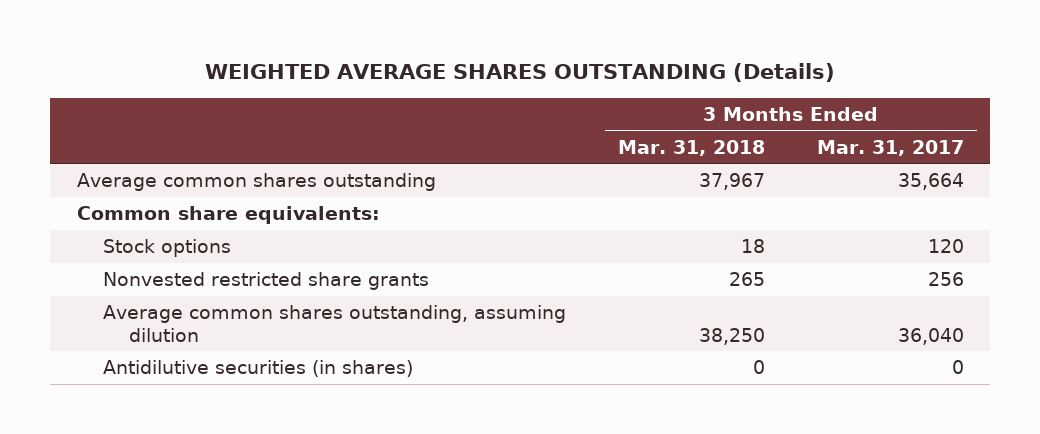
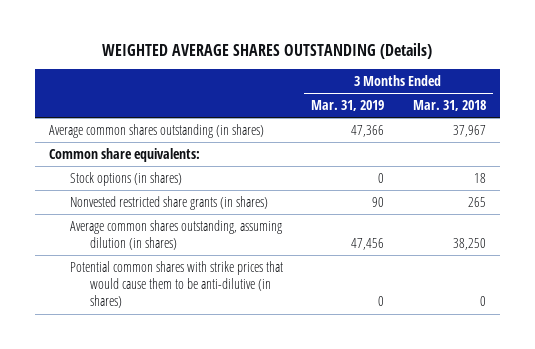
- | 3 Months Ended Mar. 31, 2018 | 3 Months Ended Mar. 31, 2017
+ | 3 Months Ended Mar. 31, 2019 | 3 Months Ended Mar. 31, 2018
- Average common shares outstanding | 37,967 | 35,664
+ Average common shares outstanding (in shares) | 47,366 | 37,967
- Stock options | 18 | 120
- Nonvested restricted share grants | 265 | 256
- Average common shares outstanding, assuming dilution | 38,250 | 36,040
- Antidilutive securities (in shares) | 0 | 0
+ Stock options (in shares) | 0 | 18
+ Nonvested restricted share grants (in shares) | 90 | 265
+ Average common shares outstanding, assuming dilution (in shares) | 47,456 | 38,250
+ Potential common shares with strike prices that would cause them to be anti-dilutive (in shares) | 0 | 0

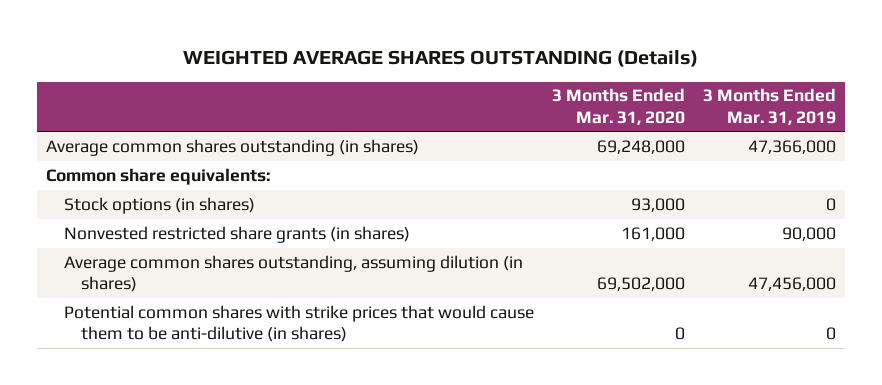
- | 3 Months Ended Mar. 31, 2019 | 3 Months Ended Mar. 31, 2018
+ | 3 Months Ended Mar. 31, 2020 | 3 Months Ended Mar. 31, 2019
- Average common shares outstanding (in shares) | 47,366 | 37,967
+ Average common shares outstanding (in shares) | 69,248,000 | 47,366,000
- Nonvested restricted share grants (in shares) | 90 | 265
- Average common shares outstanding, assuming dilution (in shares) | 47,456 | 38,250
+ Nonvested restricted share grants (in shares) | 161,000 | 90,000
+ Average common shares outstanding, assuming dilution (in shares) | 69,502,000 | 47,456,000

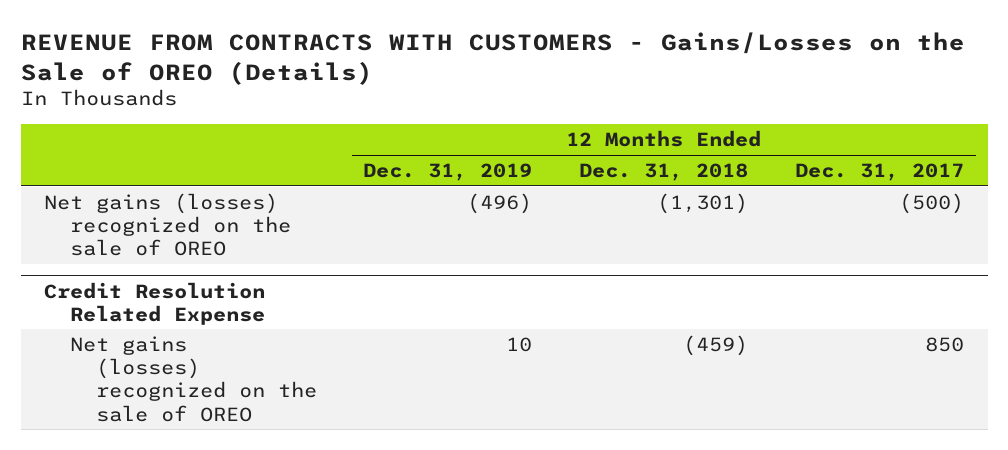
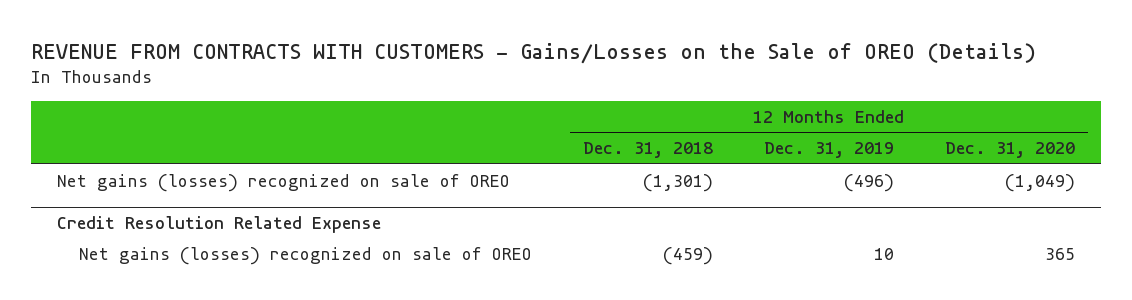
- | 12 Months Ended Dec. 31, 2019 | 12 Months Ended Dec. 31, 2018 | 12 Months Ended Dec. 31, 2017
+ | 12 Months Ended Dec. 31, 2018 | 12 Months Ended Dec. 31, 2019 | 12 Months Ended Dec. 31, 2020
- Net gains (losses) recognized on the sale of OREO | (496) | (1,301) | (500)
+ Net gains (losses) recognized on sale of OREO | (1,301) | (496) | (1,049)
@ Credit Resolution Related Expense
- Net gains (losses) recognized on the sale of OREO | 10 | (459) | 850
+ Net gains (losses) recognized on sale of OREO | (459) | 10 | 365

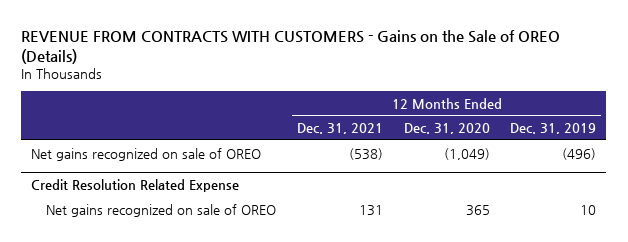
- REVENUE FROM CONTRACTS WITH CUSTOMERS - Gains/Losses on the Sale of OREO (Details)
+ REVENUE FROM CONTRACTS WITH CUSTOMERS - Gains on the Sale of OREO (Details)
- | 12 Months Ended Dec. 31, 2018 | 12 Months Ended Dec. 31, 2019 | 12 Months Ended Dec. 31, 2020
+ | 12 Months Ended Dec. 31, 2021 | 12 Months Ended Dec. 31, 2020 | 12 Months Ended Dec. 31, 2019
- Net gains (losses) recognized on sale of OREO | (1,301) | (496) | (1,049)
+ Net gains recognized on sale of OREO | (538) | (1,049) | (496)
@ Credit Resolution Related Expense
- Net gains (losses) recognized on sale of OREO | (459) | 10 | 365
+ Net gains recognized on sale of OREO | 131 | 365 | 10

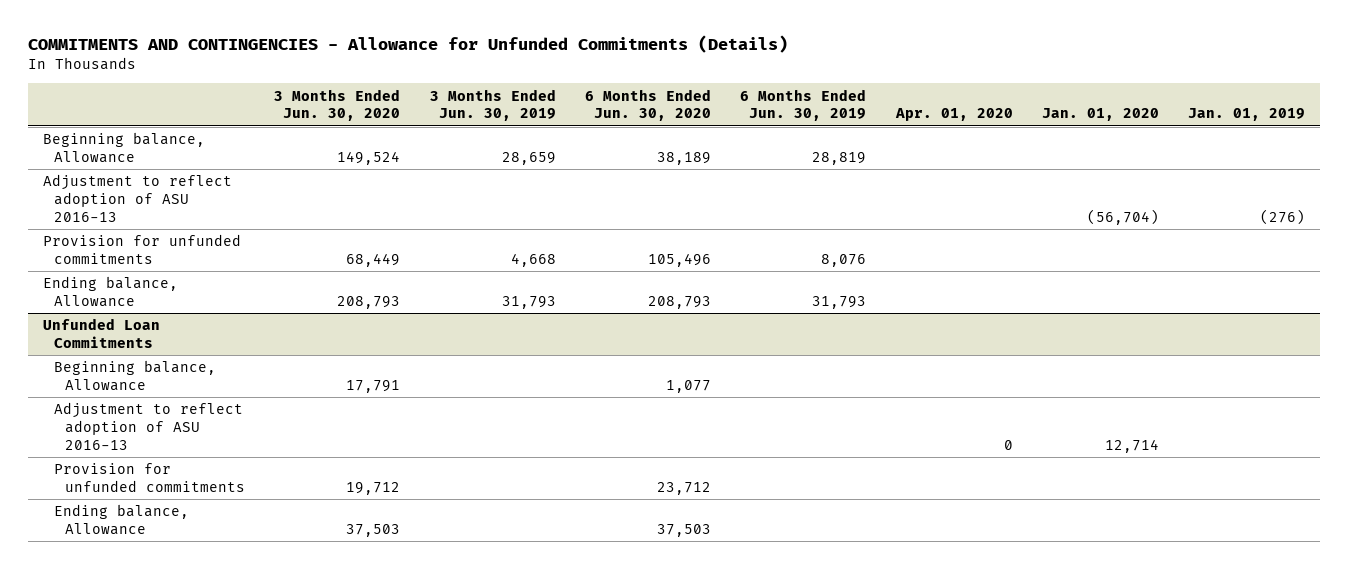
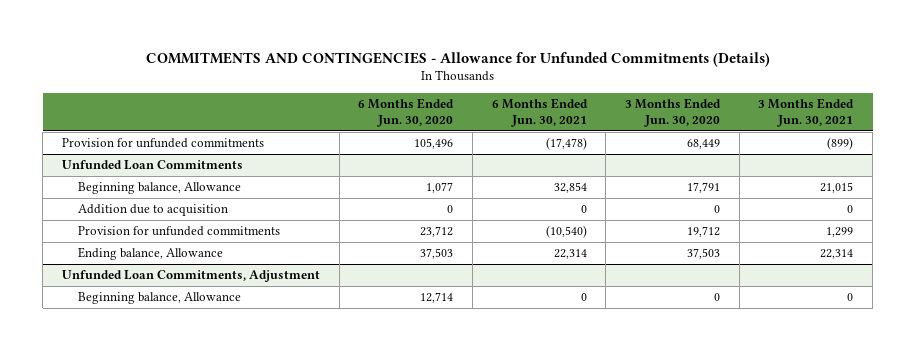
- | 3 Months Ended Jun. 30, 2020 | 3 Months Ended Jun. 30, 2019 | 6 Months Ended Jun. 30, 2020 | 6 Months Ended Jun. 30, 2019 | Apr. 01, 2020 | Jan. 01, 2020 | Jan. 01, 2019
+ | 6 Months Ended Jun. 30, 2020 | 6 Months Ended Jun. 30, 2021 | 3 Months Ended Jun. 30, 2020 | 3 Months Ended Jun. 30, 2021
- Beginning balance, Allowance | 149,524 | 28,659 | 38,189 | 28,819 | | |
- Adjustment to reflect adoption of ASU 2016-13 | | | | | | (56,704) | (276)
- Ending balance, Allowance | 208,793 | 31,793 | 208,793 | 31,793 | | |
@ Unfunded Loan Commitments
- Adjustment to reflect adoption of ASU 2016-13 | | | | | 0 | 12,714 |
+ Addition due to acquisition | 0 | 0 | 0 | 0
+ Unfunded Loan Commitments, Adjustment
+ Beginning balance, Allowance | 12,714 | 0 | 0 | 0

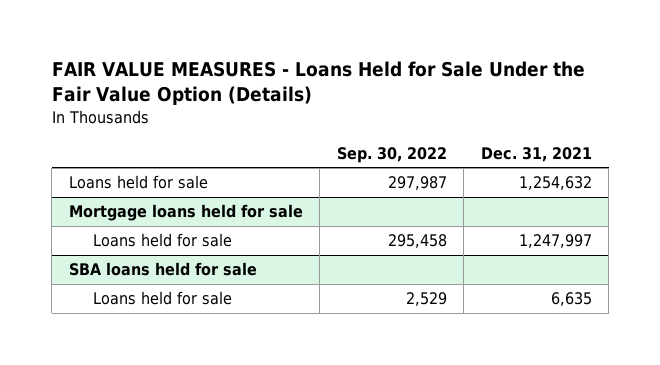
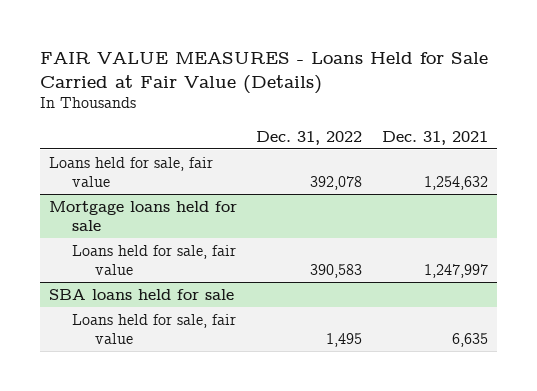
- FAIR VALUE MEASURES - Loans Held for Sale Under the Fair Value Option (Details)
+ FAIR VALUE MEASURES - Loans Held for Sale Carried at Fair Value (Details)
- | Sep. 30, 2022 | Dec. 31, 2021
+ | Dec. 31, 2022 | Dec. 31, 2021
- Loans held for sale | 297,987 | 1,254,632
+ Loans held for sale, fair value | 392,078 | 1,254,632
@ Mortgage loans held for sale
- Loans held for sale | 295,458 | 1,247,997
+ Loans held for sale, fair value | 390,583 | 1,247,997
@ SBA loans held for sale
- Loans held for sale | 2,529 | 6,635
+ Loans held for sale, fair value | 1,495 | 6,635

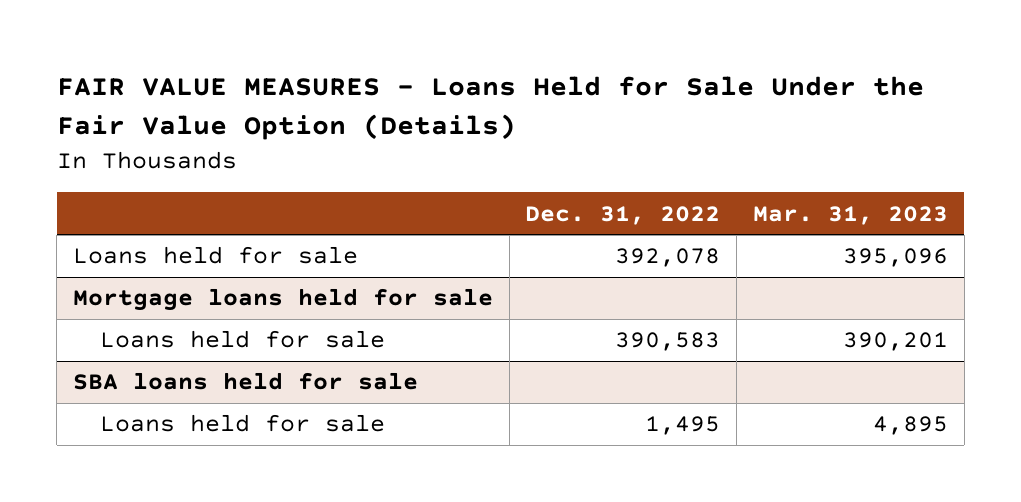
- FAIR VALUE MEASURES - Loans Held for Sale Carried at Fair Value (Details)
+ FAIR VALUE MEASURES - Loans Held for Sale Under the Fair Value Option (Details)
- | Dec. 31, 2022 | Dec. 31, 2021
+ | Dec. 31, 2022 | Mar. 31, 2023
- Loans held for sale, fair value | 392,078 | 1,254,632
+ Loans held for sale | 392,078 | 395,096
@ Mortgage loans held for sale
- Loans held for sale, fair value | 390,583 | 1,247,997
+ Loans held for sale | 390,583 | 390,201
@ SBA loans held for sale
- Loans held for sale, fair value | 1,495 | 6,635
+ Loans held for sale | 1,495 | 4,895

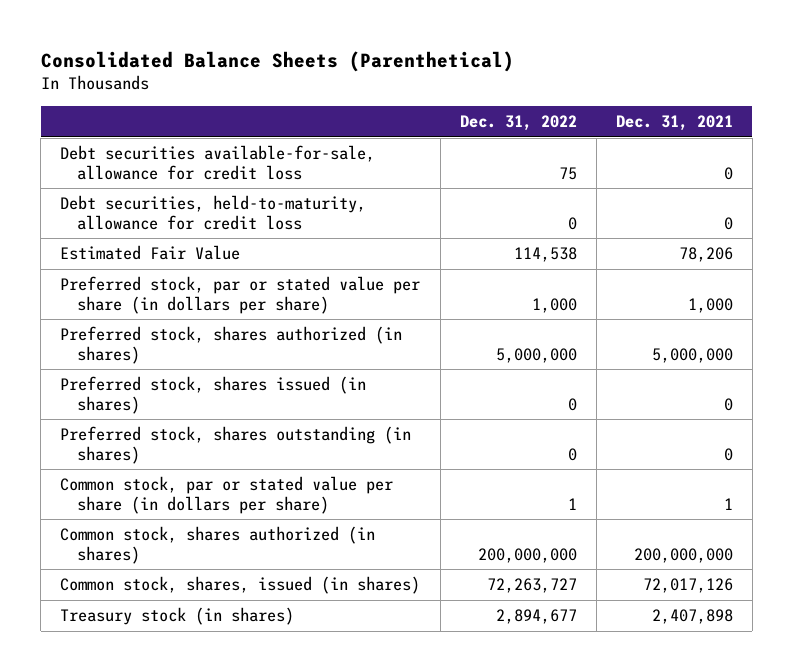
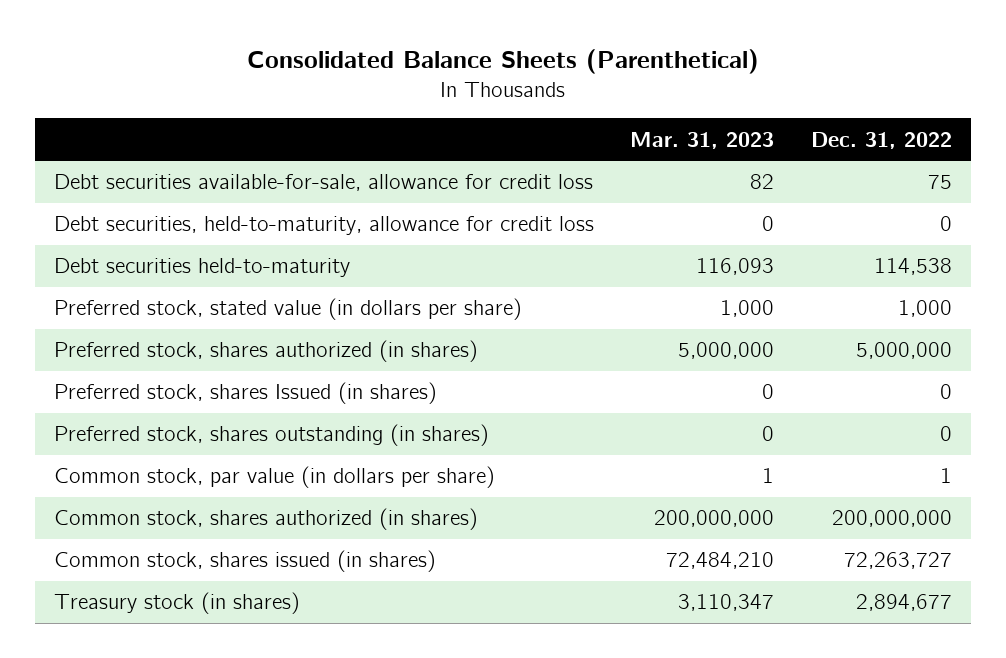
- | Dec. 31, 2022 | Dec. 31, 2021
+ | Mar. 31, 2023 | Dec. 31, 2022
- Estimated Fair Value | 114,538 | 78,206
- Preferred stock, par or stated value per share (in dollars per share) | 1,000 | 1,000
+ Debt securities held-to-maturity | 116,093 | 114,538
+ Preferred stock, stated value (in dollars per share) | 1,000 | 1,000
- Preferred stock, shares issued (in shares) | 0 | 0
+ Preferred stock, shares Issued (in shares) | 0 | 0
- Common stock, par or stated value per share (in dollars per share) | 1 | 1
+ Common stock, par value (in dollars per share) | 1 | 1
- Common stock, shares, issued (in shares) | 72,263,727 | 72,017,126
+ Common stock, shares issued (in shares) | 72,484,210 | 72,263,727

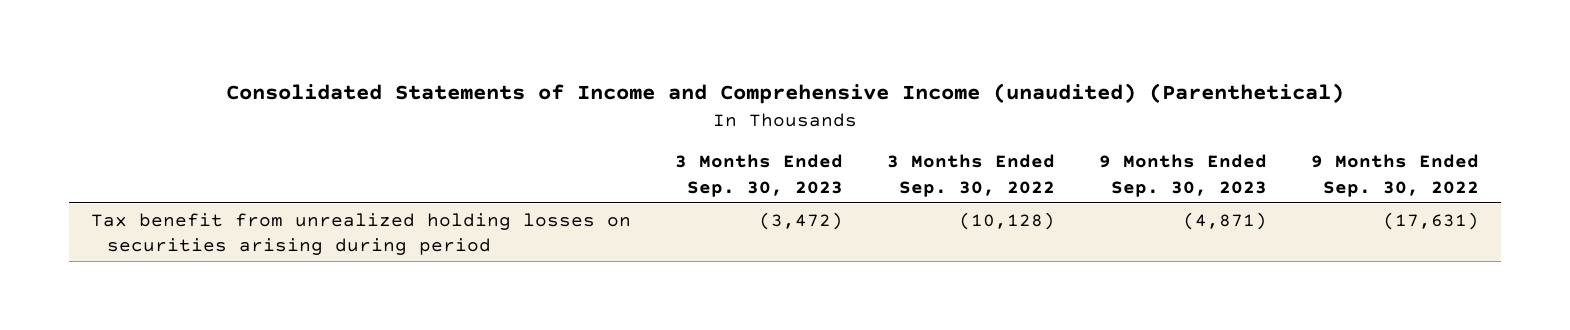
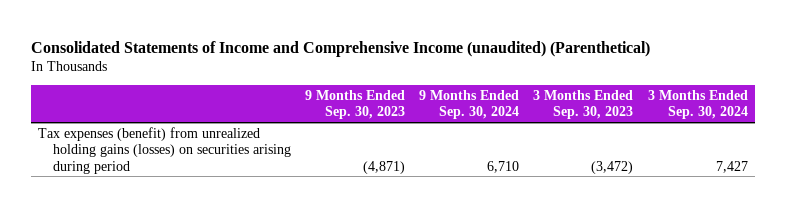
- | 3 Months Ended Sep. 30, 2023 | 3 Months Ended Sep. 30, 2022 | 9 Months Ended Sep. 30, 2023 | 9 Months Ended Sep. 30, 2022
+ | 9 Months Ended Sep. 30, 2023 | 9 Months Ended Sep. 30, 2024 | 3 Months Ended Sep. 30, 2023 | 3 Months Ended Sep. 30, 2024
- Tax benefit from unrealized holding losses on securities arising during period | (3,472) | (10,128) | (4,871) | (17,631)
+ Tax expenses (benefit) from unrealized holding gains (losses) on securities arising during period | (4,871) | 6,710 | (3,472) | 7,427

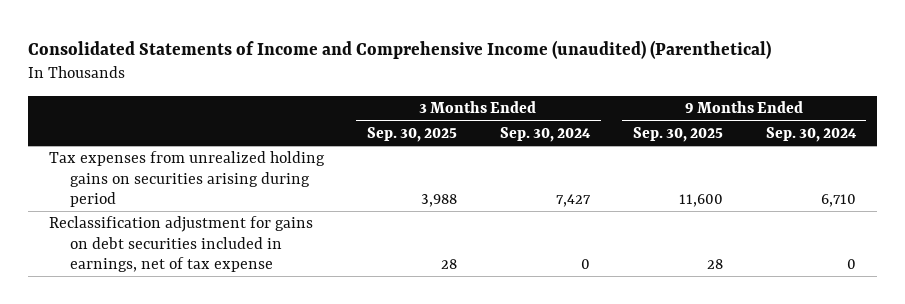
- | 9 Months Ended Sep. 30, 2023 | 9 Months Ended Sep. 30, 2024 | 3 Months Ended Sep. 30, 2023 | 3 Months Ended Sep. 30, 2024
+ | 3 Months Ended Sep. 30, 2025 | 3 Months Ended Sep. 30, 2024 | 9 Months Ended Sep. 30, 2025 | 9 Months Ended Sep. 30, 2024
- Tax expenses (benefit) from unrealized holding gains (losses) on securities arising during period | (4,871) | 6,710 | (3,472) | 7,427
+ Tax expenses from unrealized holding gains on securities arising during period | 3,988 | 7,427 | 11,600 | 6,710
+ Reclassification adjustment for gains on debt securities included in earnings, net of tax expense | 28 | 0 | 28 | 0

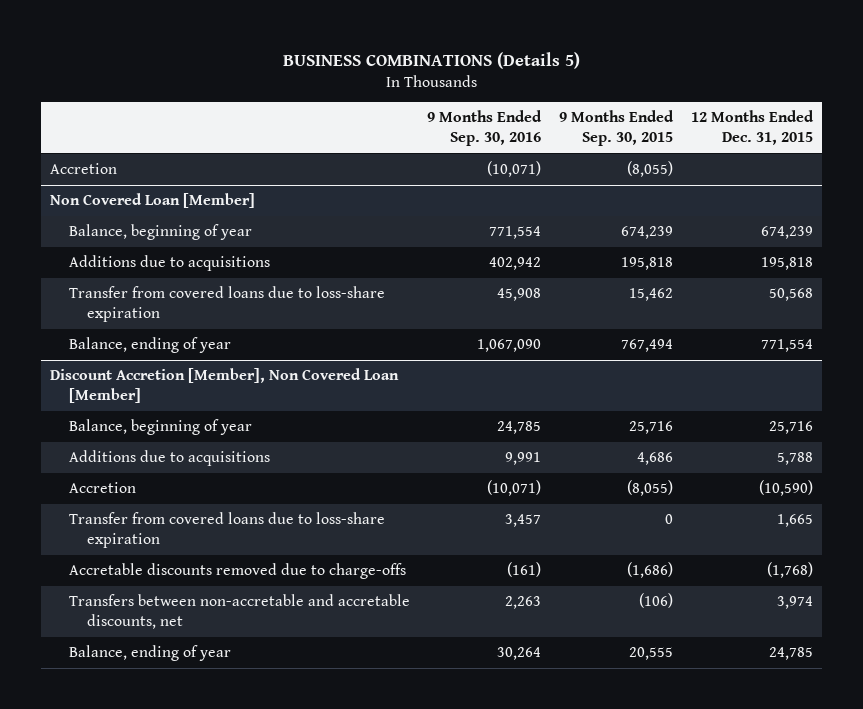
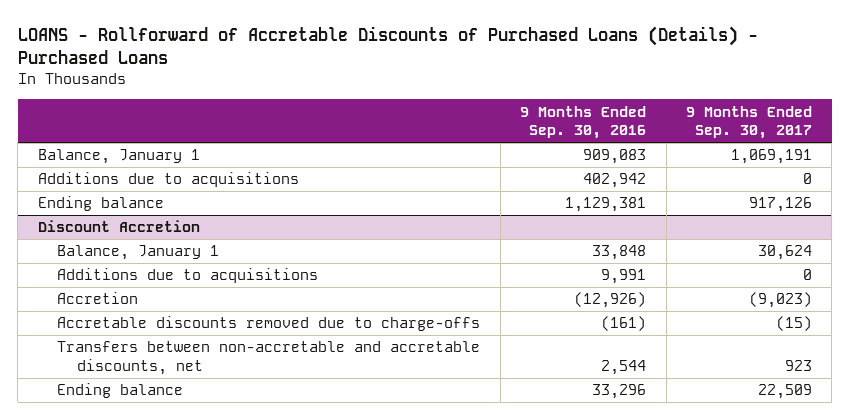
- BUSINESS COMBINATIONS (Details 5)
+ LOANS - Rollforward of Accretable Discounts of Purchased Loans (Details) - Purchased Loans
- | 9 Months Ended Sep. 30, 2016 | 9 Months Ended Sep. 30, 2015 | 12 Months Ended Dec. 31, 2015
+ | 9 Months Ended Sep. 30, 2016 | 9 Months Ended Sep. 30, 2017
- Accretion | (10,071) | (8,055) |
- Non Covered Loan [Member]
- Balance, beginning of year | 771,554 | 674,239 | 674,239
+ Balance, January 1 | 909,083 | 1,069,191
- Transfer from covered loans due to loss-share expiration | 45,908 | 15,462 | 50,568
- Balance, ending of year | 1,067,090 | 767,494 | 771,554
- Discount Accretion [Member], Non Covered Loan [Member]
- Balance, beginning of year | 24,785 | 25,716 | 25,716
+ Ending balance | 1,129,381 | 917,126
+ Discount Accretion
+ Balance, January 1 | 33,848 | 30,624
- Accretion | (10,071) | (8,055) | (10,590)
- Transfer from covered loans due to loss-share expiration | 3,457 | 0 | 1,665
+ Accretion | (12,926) | (9,023)
- Transfers between non-accretable and accretable discounts, net | 2,263 | (106) | 3,974
- Balance, ending of year | 30,264 | 20,555 | 24,785
+ Transfers between non-accretable and accretable discounts, net | 2,544 | 923
+ Ending balance | 33,296 | 22,509

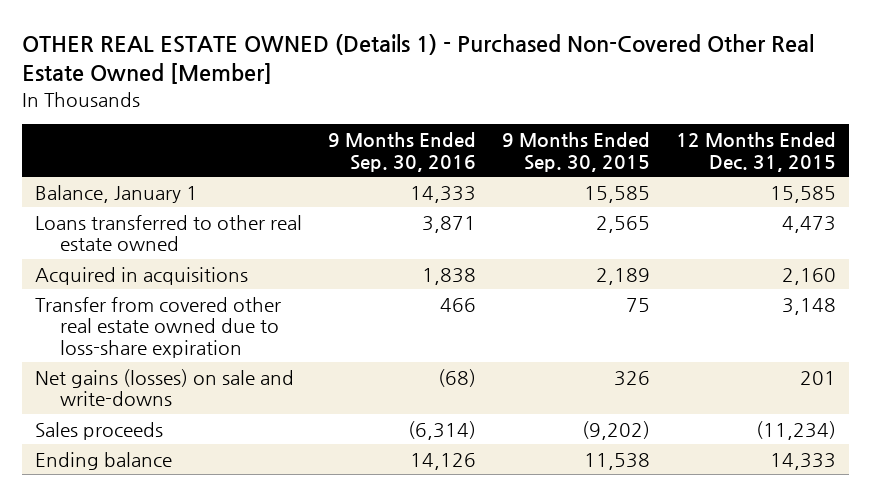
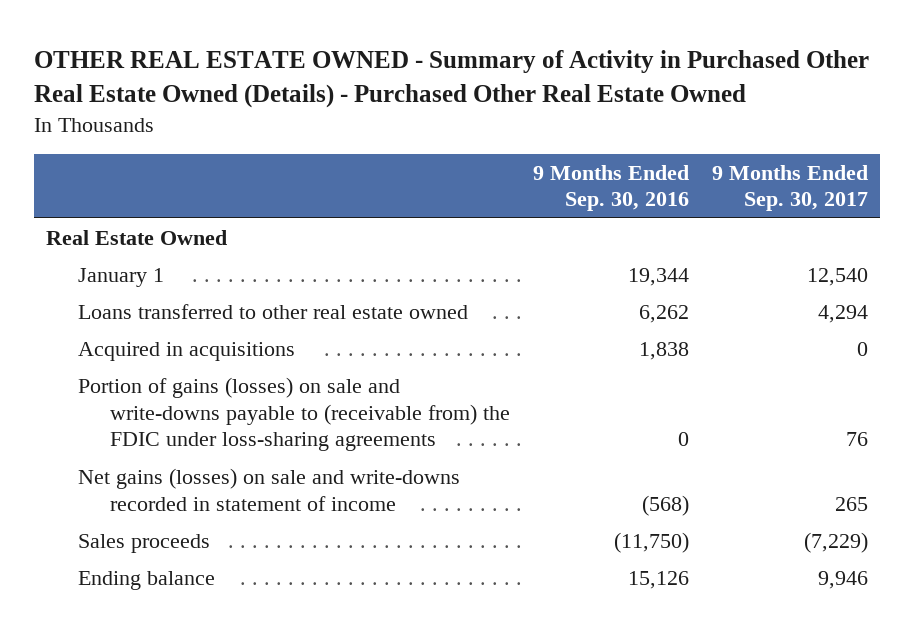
- OTHER REAL ESTATE OWNED (Details 1) - Purchased Non-Covered Other Real Estate Owned [Member]
+ OTHER REAL ESTATE OWNED - Summary of Activity in Purchased Other Real Estate Owned (Details) - Purchased Other Real Estate Owned
- | 9 Months Ended Sep. 30, 2016 | 9 Months Ended Sep. 30, 2015 | 12 Months Ended Dec. 31, 2015
+ | 9 Months Ended Sep. 30, 2016 | 9 Months Ended Sep. 30, 2017
- Balance, January 1 | 14,333 | 15,585 | 15,585
- Loans transferred to other real estate owned | 3,871 | 2,565 | 4,473
+ Real Estate Owned
+ January 1 | 19,344 | 12,540
+ Loans transferred to other real estate owned | 6,262 | 4,294
- Transfer from covered other real estate owned due to loss-share expiration | 466 | 75 | 3,148
- Net gains (losses) on sale and write-downs | (68) | 326 | 201
- Sales proceeds | (6,314) | (9,202) | (11,234)
- Ending balance | 14,126 | 11,538 | 14,333
+ Portion of gains (losses) on sale and write-downs payable to (receivable from) the FDIC under loss-sharing agreements | 0 | 76
+ Net gains (losses) on sale and write-downs recorded in statement of income | (568) | 265
+ Sales proceeds | (11,750) | (7,229)
+ Ending balance | 15,126 | 9,946

